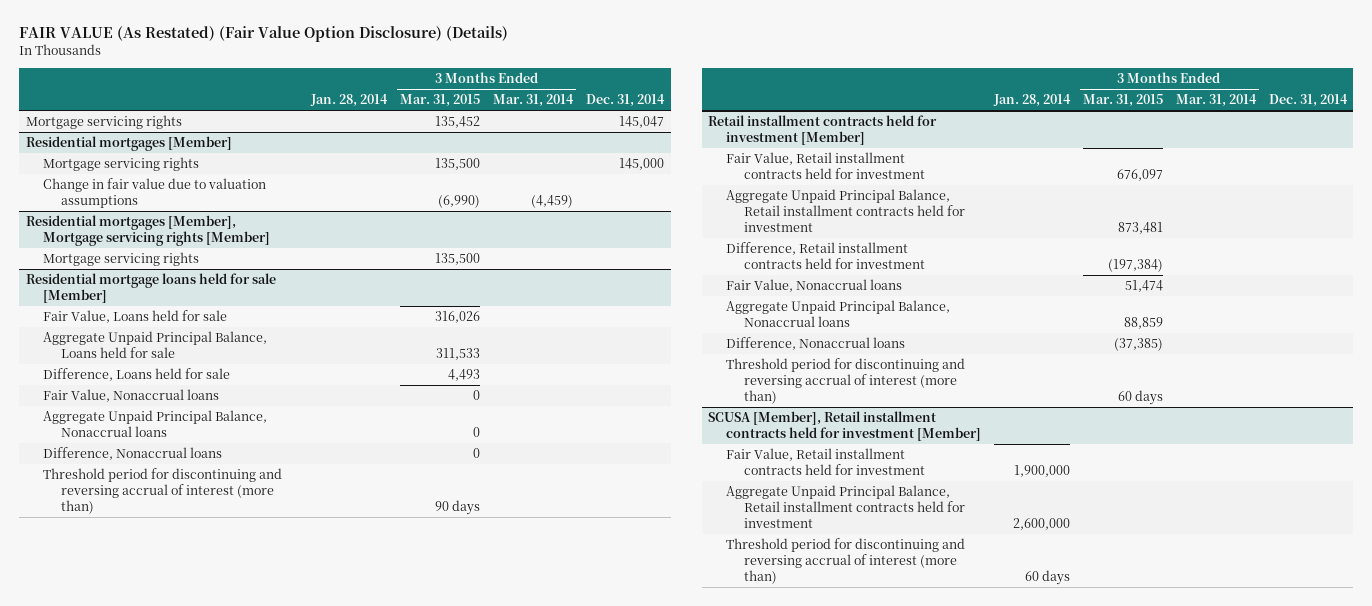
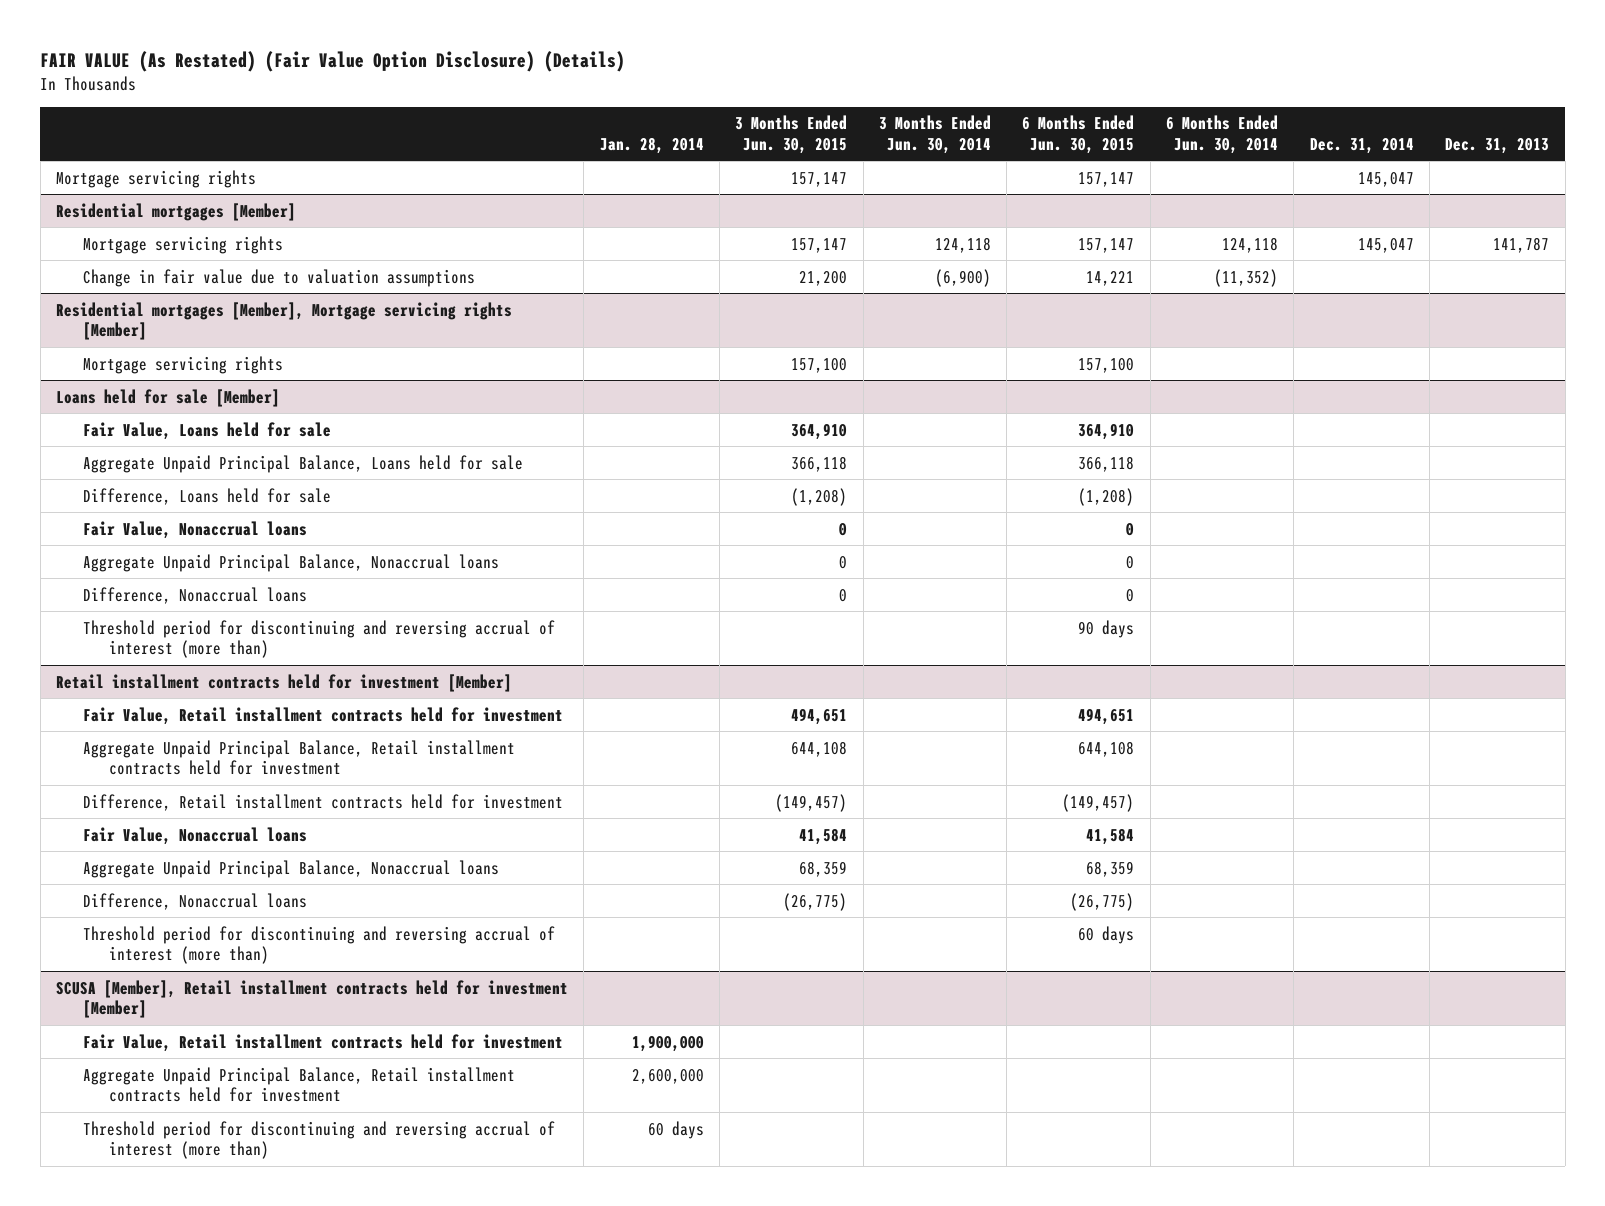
- | Jan. 28, 2014 | 3 Months Ended Mar. 31, 2015 | 3 Months Ended Mar. 31, 2014 | Dec. 31, 2014
+ | Jan. 28, 2014 | 3 Months Ended Jun. 30, 2015 | 3 Months Ended Jun. 30, 2014 | 6 Months Ended Jun. 30, 2015 | 6 Months Ended Jun. 30, 2014 | Dec. 31, 2014 | Dec. 31, 2013
@ Residential mortgages [Member]
- Mortgage servicing rights | | 135,500 | | 145,000
+ Mortgage servicing rights | | 157,147 | 124,118 | 157,147 | 124,118 | 145,047 | 141,787
- Residential mortgage loans held for sale [Member]
+ Loans held for sale [Member]

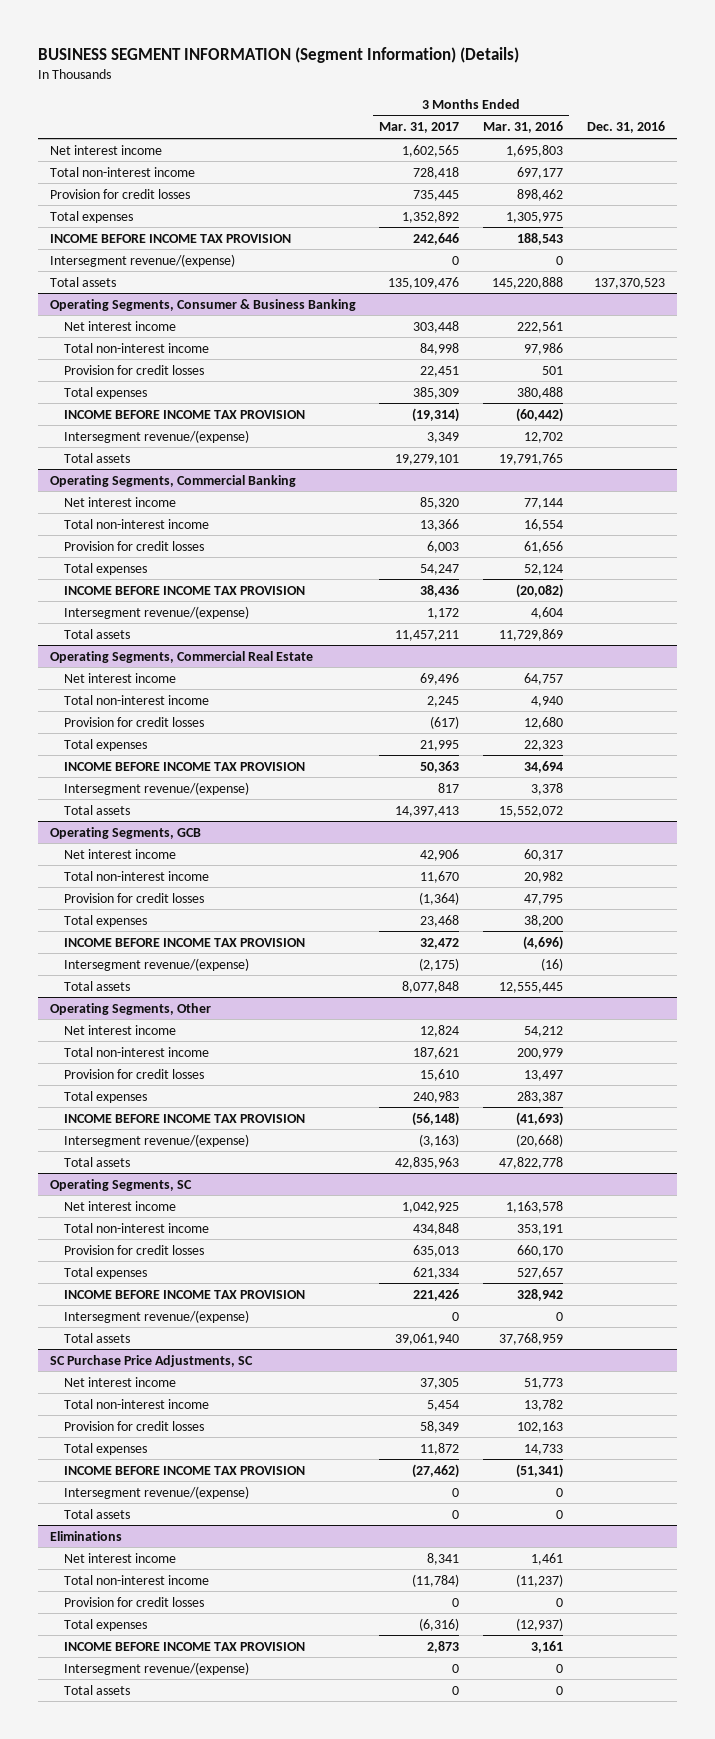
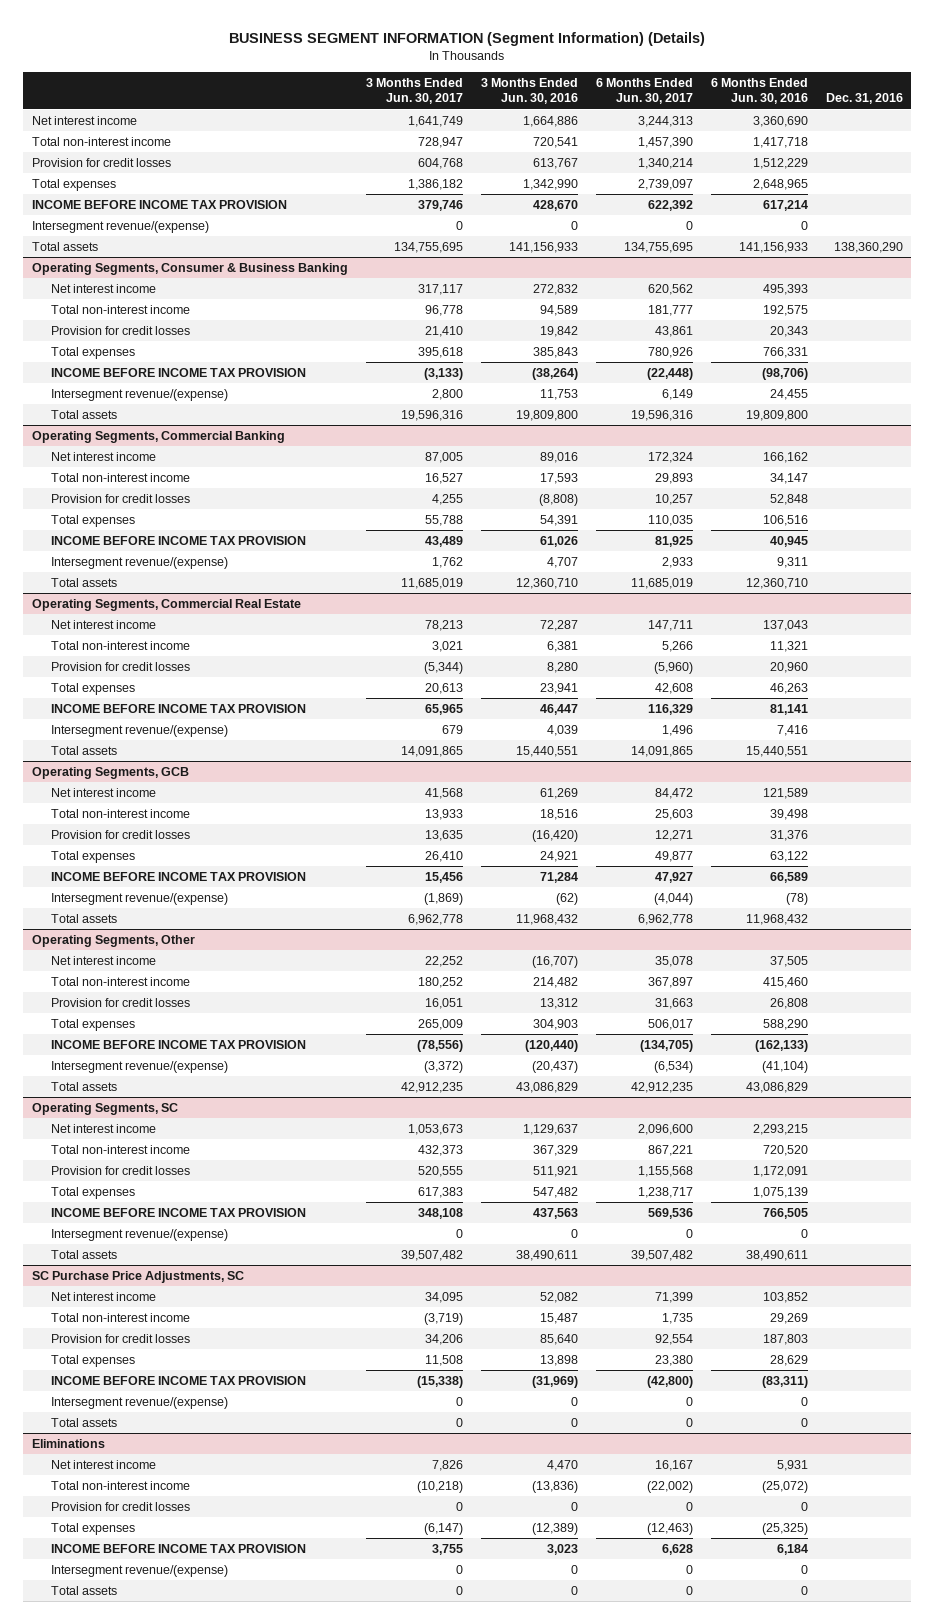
- | 3 Months Ended Mar. 31, 2017 | 3 Months Ended Mar. 31, 2016 | Dec. 31, 2016
+ | 3 Months Ended Jun. 30, 2017 | 3 Months Ended Jun. 30, 2016 | 6 Months Ended Jun. 30, 2017 | 6 Months Ended Jun. 30, 2016 | Dec. 31, 2016
- Total assets | 135,109,476 | 145,220,888 | 137,370,523
+ Total assets | 134,755,695 | 141,156,933 | 134,755,695 | 141,156,933 | 138,360,290

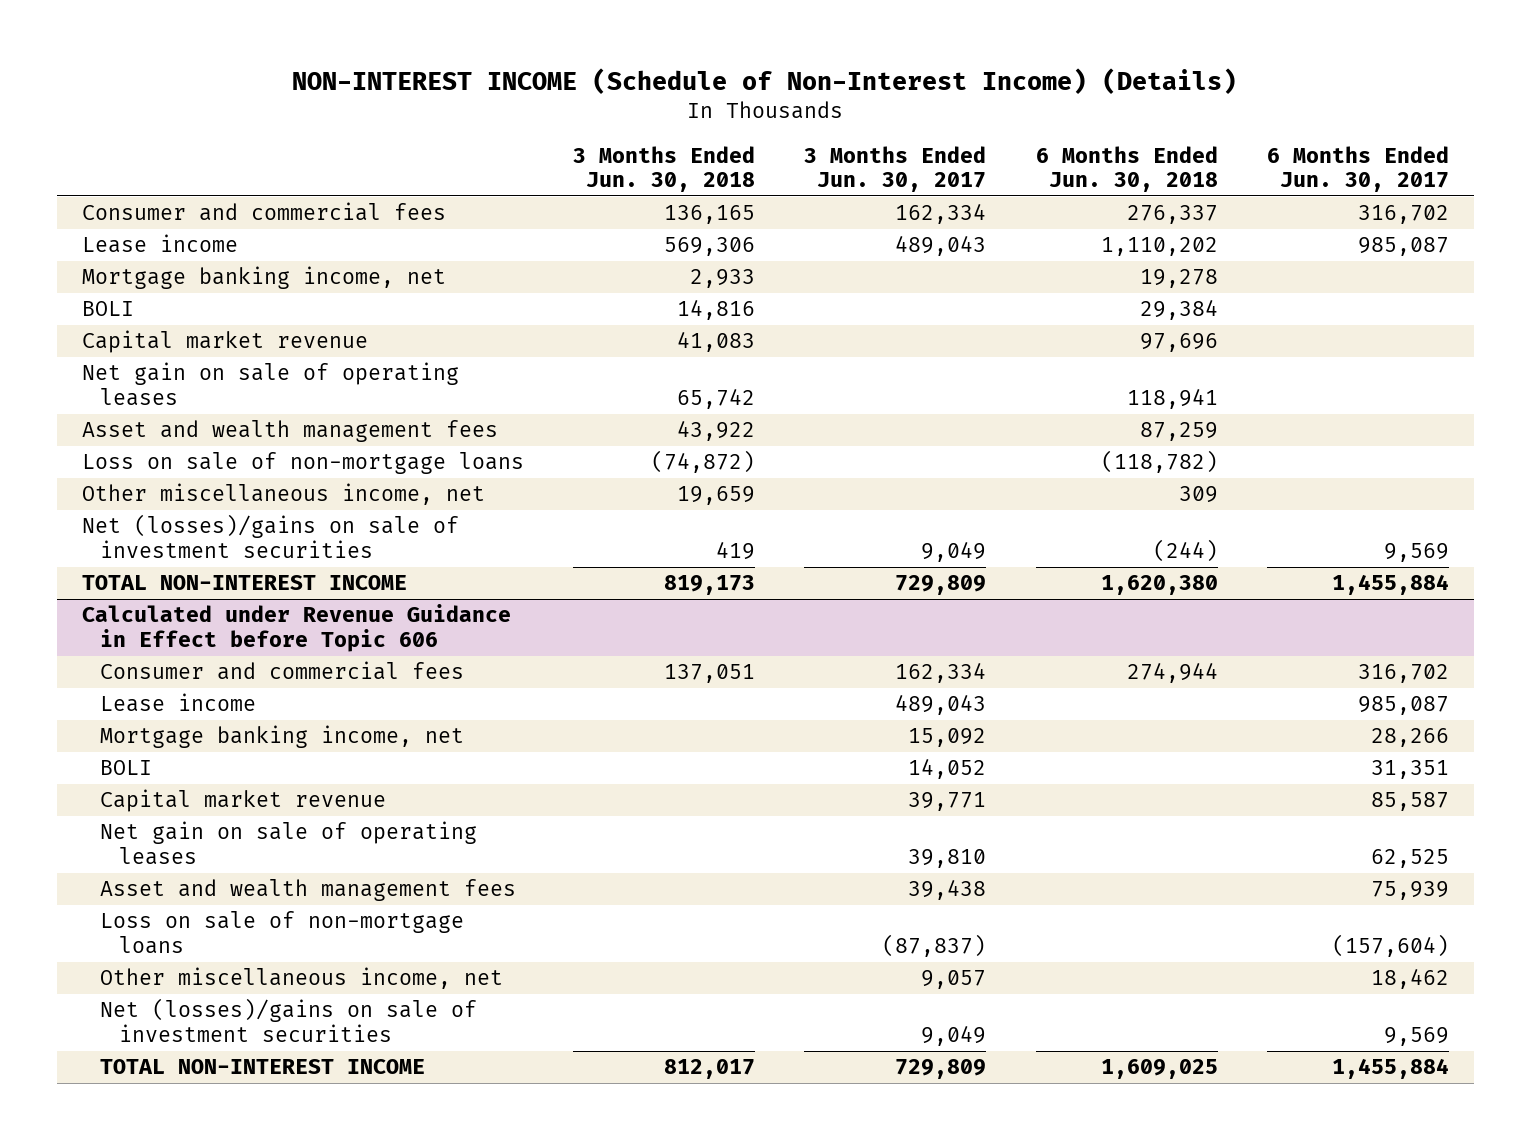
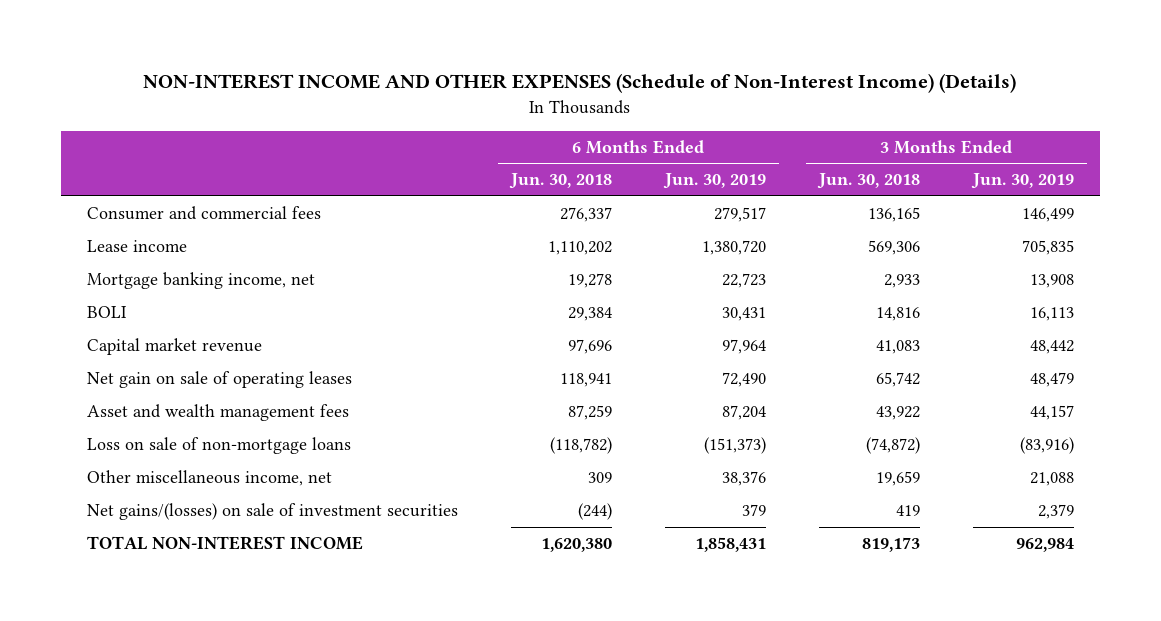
- NON-INTEREST INCOME (Schedule of Non-Interest Income) (Details)
+ NON-INTEREST INCOME AND OTHER EXPENSES (Schedule of Non-Interest Income) (Details)
- | 3 Months Ended Jun. 30, 2018 | 3 Months Ended Jun. 30, 2017 | 6 Months Ended Jun. 30, 2018 | 6 Months Ended Jun. 30, 2017
+ | 6 Months Ended Jun. 30, 2018 | 6 Months Ended Jun. 30, 2019 | 3 Months Ended Jun. 30, 2018 | 3 Months Ended Jun. 30, 2019
- Net (losses)/gains on sale of investment securities | 419 | 9,049 | (244) | 9,569
+ Net gains/(losses) on sale of investment securities | (244) | 379 | 419 | 2,379
- Calculated under Revenue Guidance in Effect before Topic 606
- Consumer and commercial fees | 137,051 | 162,334 | 274,944 | 316,702
- Lease income | | 489,043 | | 985,087
- Mortgage banking income, net | | 15,092 | | 28,266
- BOLI | | 14,052 | | 31,351
- Capital market revenue | | 39,771 | | 85,587
- Net gain on sale of operating leases | | 39,810 | | 62,525
- Asset and wealth management fees | | 39,438 | | 75,939
- Loss on sale of non-mortgage loans | | (87,837) | | (157,604)
- Other miscellaneous income, net | | 9,057 | | 18,462
- Net (losses)/gains on sale of investment securities | | 9,049 | | 9,569
- TOTAL NON-INTEREST INCOME | 812,017 | 729,809 | 1,609,025 | 1,455,884

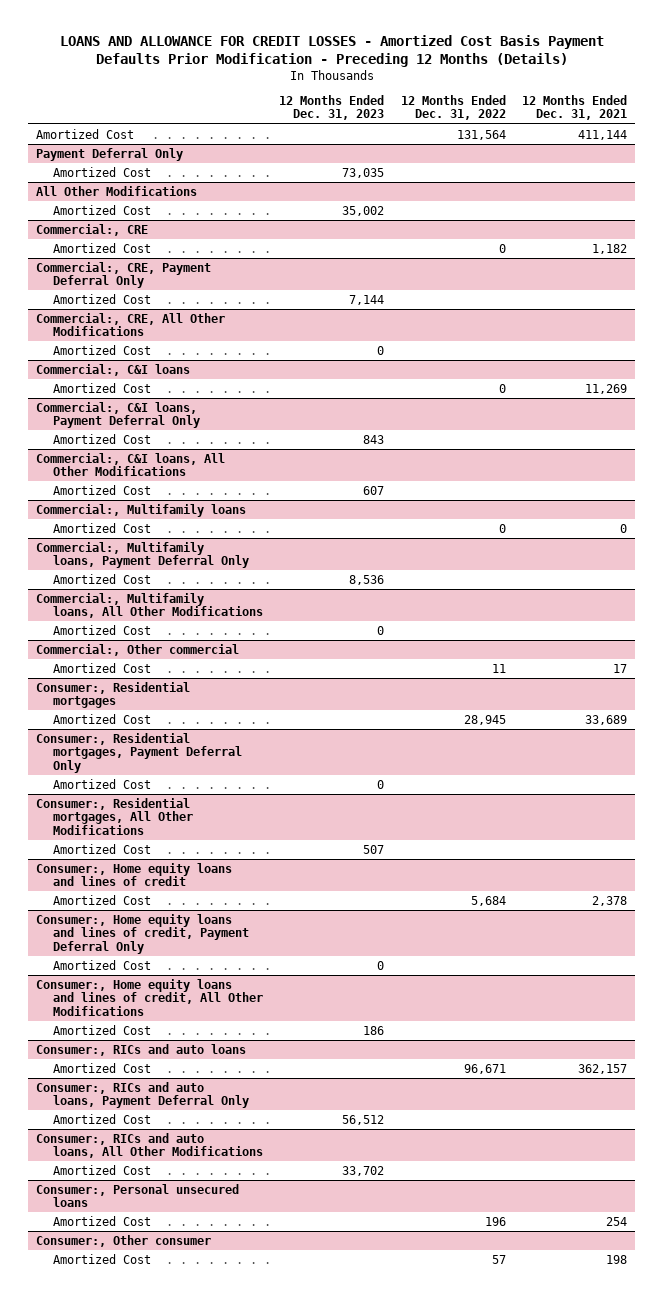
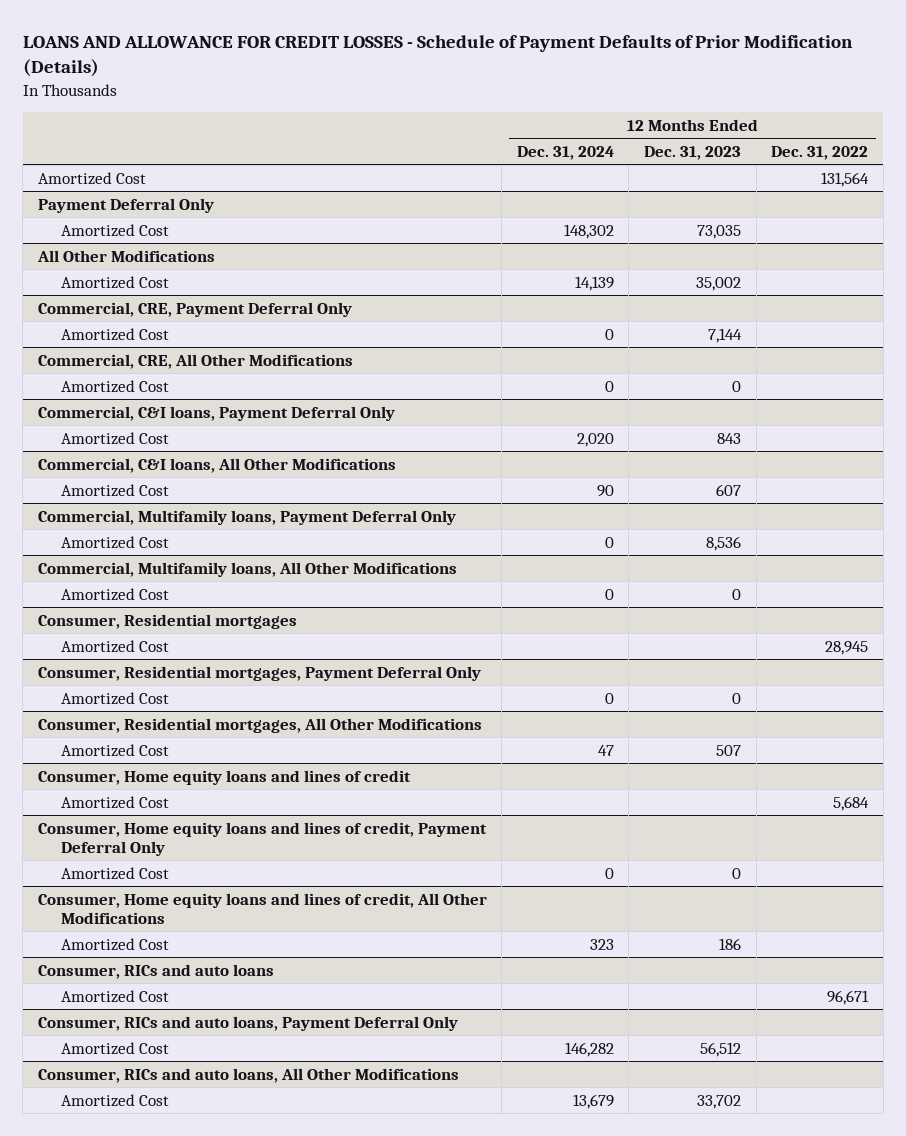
- LOANS AND ALLOWANCE FOR CREDIT LOSSES - Amortized Cost Basis Payment Defaults Prior Modification - Preceding 12 Months (Details)
+ LOANS AND ALLOWANCE FOR CREDIT LOSSES - Schedule of Payment Defaults of Prior Modification (Details)
- | 12 Months Ended Dec. 31, 2023 | 12 Months Ended Dec. 31, 2022 | 12 Months Ended Dec. 31, 2021
+ | 12 Months Ended Dec. 31, 2024 | 12 Months Ended Dec. 31, 2023 | 12 Months Ended Dec. 31, 2022
- Commercial:, CRE
- Amortized Cost | | 0 | 1,182
- Commercial:, CRE, Payment Deferral Only
+ Commercial, CRE, Payment Deferral Only
- Commercial:, CRE, All Other Modifications
+ Commercial, CRE, All Other Modifications
- Commercial:, C&I loans
- Amortized Cost | | 0 | 11,269
- Commercial:, C&I loans, Payment Deferral Only
+ Commercial, C&I loans, Payment Deferral Only
- Commercial:, C&I loans, All Other Modifications
+ Commercial, C&I loans, All Other Modifications
- Commercial:, Multifamily loans
- Amortized Cost | | 0 | 0
- Commercial:, Multifamily loans, Payment Deferral Only
+ Commercial, Multifamily loans, Payment Deferral Only
- Commercial:, Multifamily loans, All Other Modifications
+ Commercial, Multifamily loans, All Other Modifications
- Commercial:, Other commercial
- Amortized Cost | | 11 | 17
- Consumer:, Residential mortgages
+ Consumer, Residential mortgages
- Consumer:, Residential mortgages, Payment Deferral Only
+ Consumer, Residential mortgages, Payment Deferral Only
- Consumer:, Residential mortgages, All Other Modifications
+ Consumer, Residential mortgages, All Other Modifications
- Consumer:, Home equity loans and lines of credit
+ Consumer, Home equity loans and lines of credit
- Consumer:, Home equity loans and lines of credit, Payment Deferral Only
+ Consumer, Home equity loans and lines of credit, Payment Deferral Only
- Consumer:, Home equity loans and lines of credit, All Other Modifications
+ Consumer, Home equity loans and lines of credit, All Other Modifications
- Consumer:, RICs and auto loans
+ Consumer, RICs and auto loans
- Consumer:, RICs and auto loans, Payment Deferral Only
+ Consumer, RICs and auto loans, Payment Deferral Only
- Consumer:, RICs and auto loans, All Other Modifications
+ Consumer, RICs and auto loans, All Other Modifications
- Consumer:, Personal unsecured loans
- Amortized Cost | | 196 | 254
- Consumer:, Other consumer
- Amortized Cost | | 57 | 198

